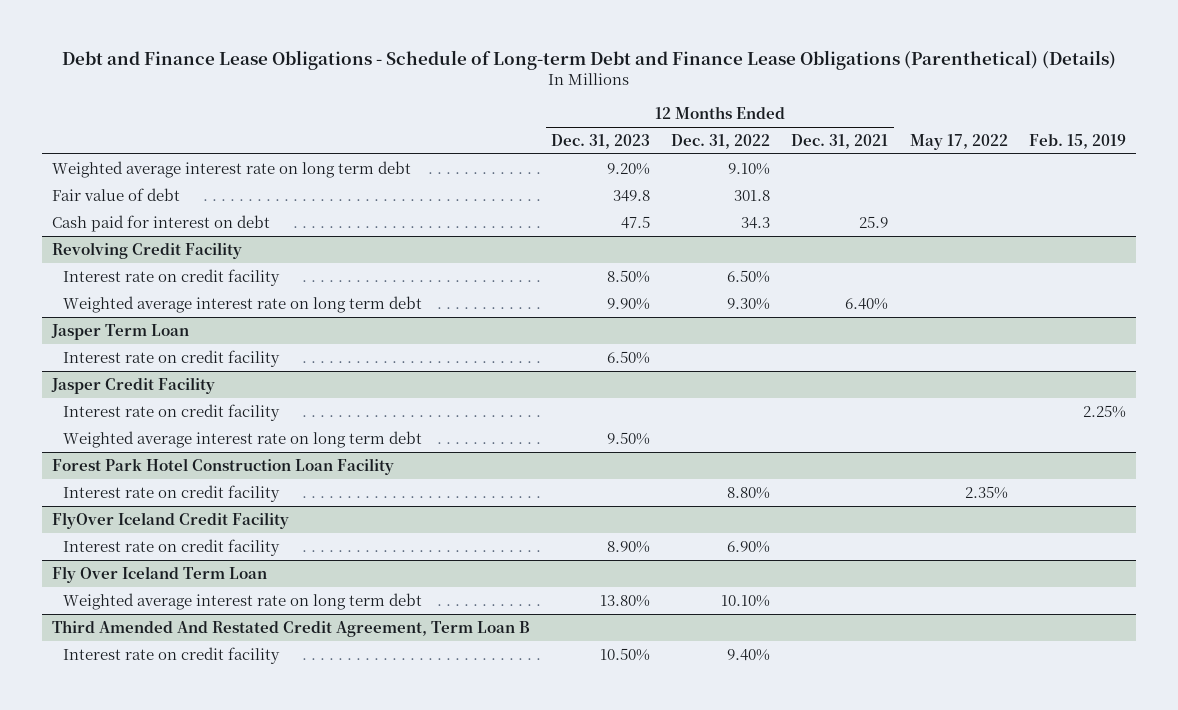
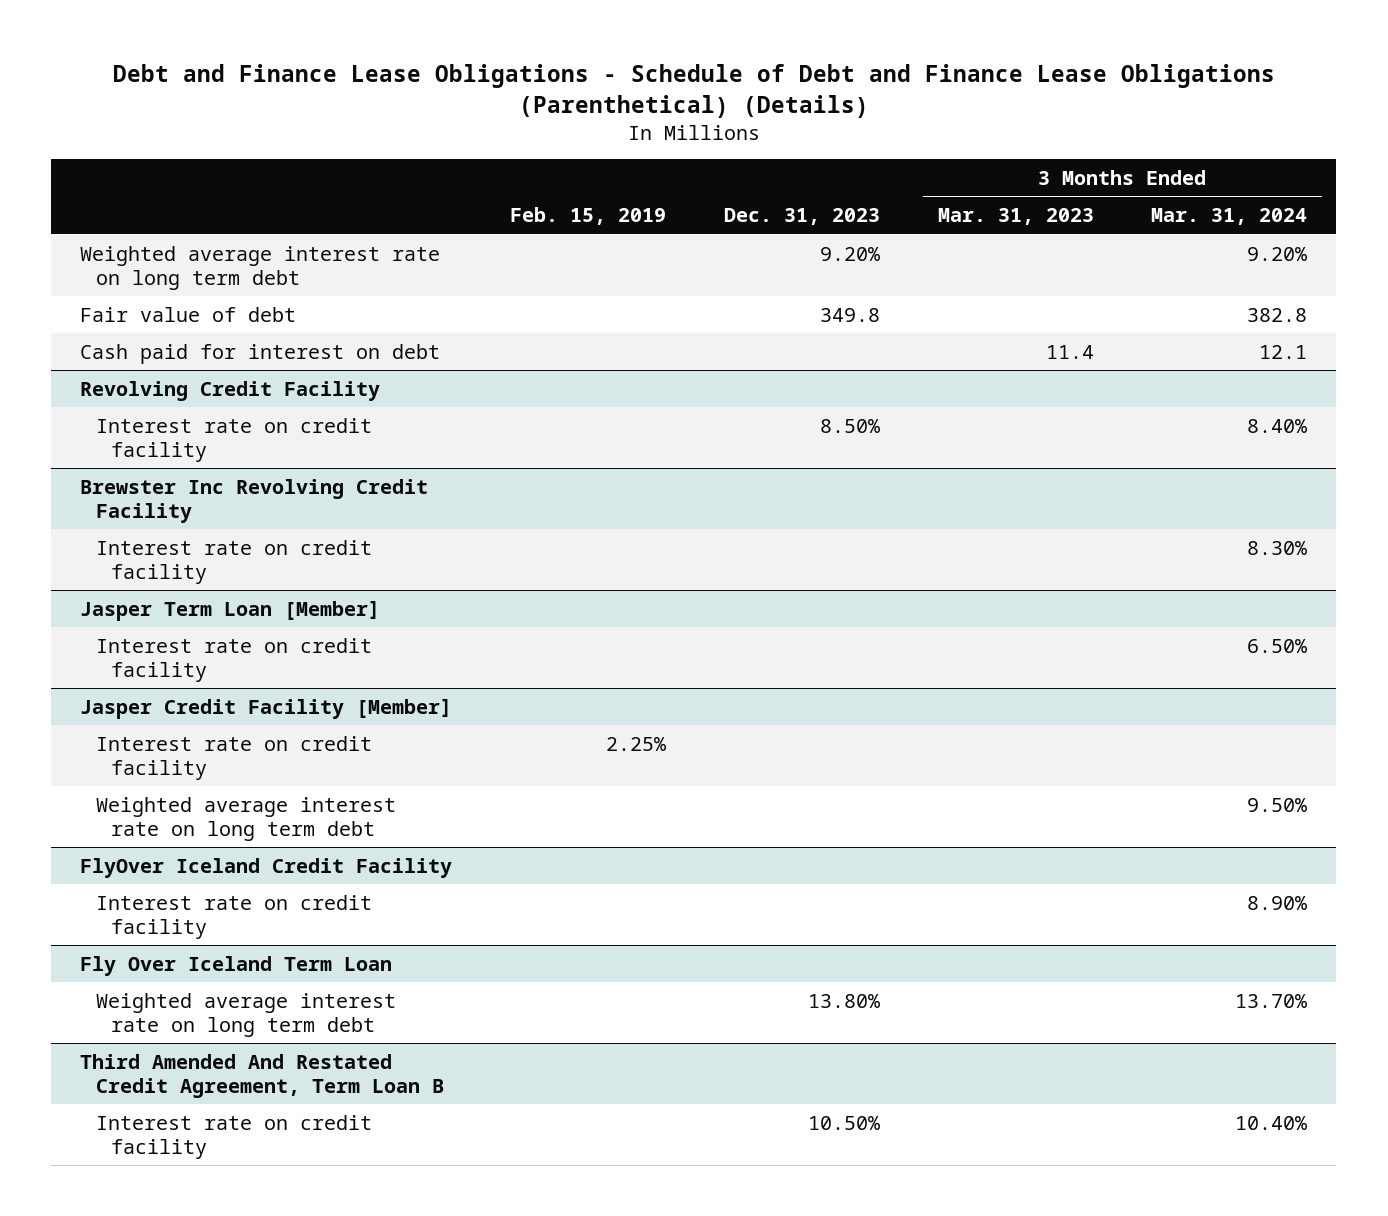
- Debt and Finance Lease Obligations - Schedule of Long-term Debt and Finance Lease Obligations (Parenthetical) (Details)
+ Debt and Finance Lease Obligations - Schedule of Debt and Finance Lease Obligations (Parenthetical) (Details)
- | 12 Months Ended Dec. 31, 2023 | 12 Months Ended Dec. 31, 2022 | 12 Months Ended Dec. 31, 2021 | May 17, 2022 | Feb. 15, 2019
+ | Feb. 15, 2019 | Dec. 31, 2023 | 3 Months Ended Mar. 31, 2023 | 3 Months Ended Mar. 31, 2024
@ Revolving Credit Facility
- Weighted average interest rate on long term debt | 9.90% | 9.30% | 6.40% | |
- Jasper Term Loan
+ Brewster Inc Revolving Credit Facility
+ Interest rate on credit facility | | | | 8.30%
+ Jasper Term Loan [Member]
- Jasper Credit Facility
+ Jasper Credit Facility [Member]
- Forest Park Hotel Construction Loan Facility
- Interest rate on credit facility | | 8.80% | | 2.35% |

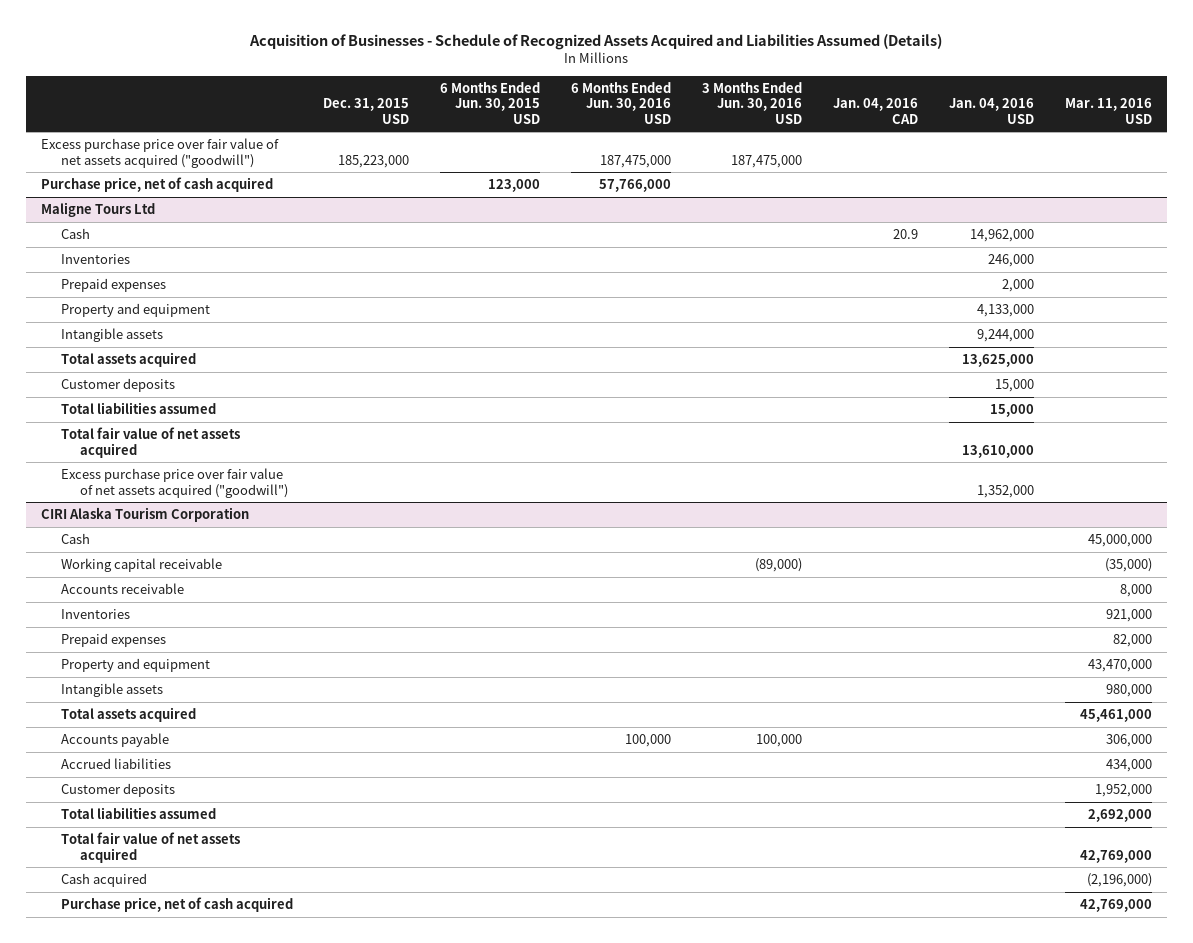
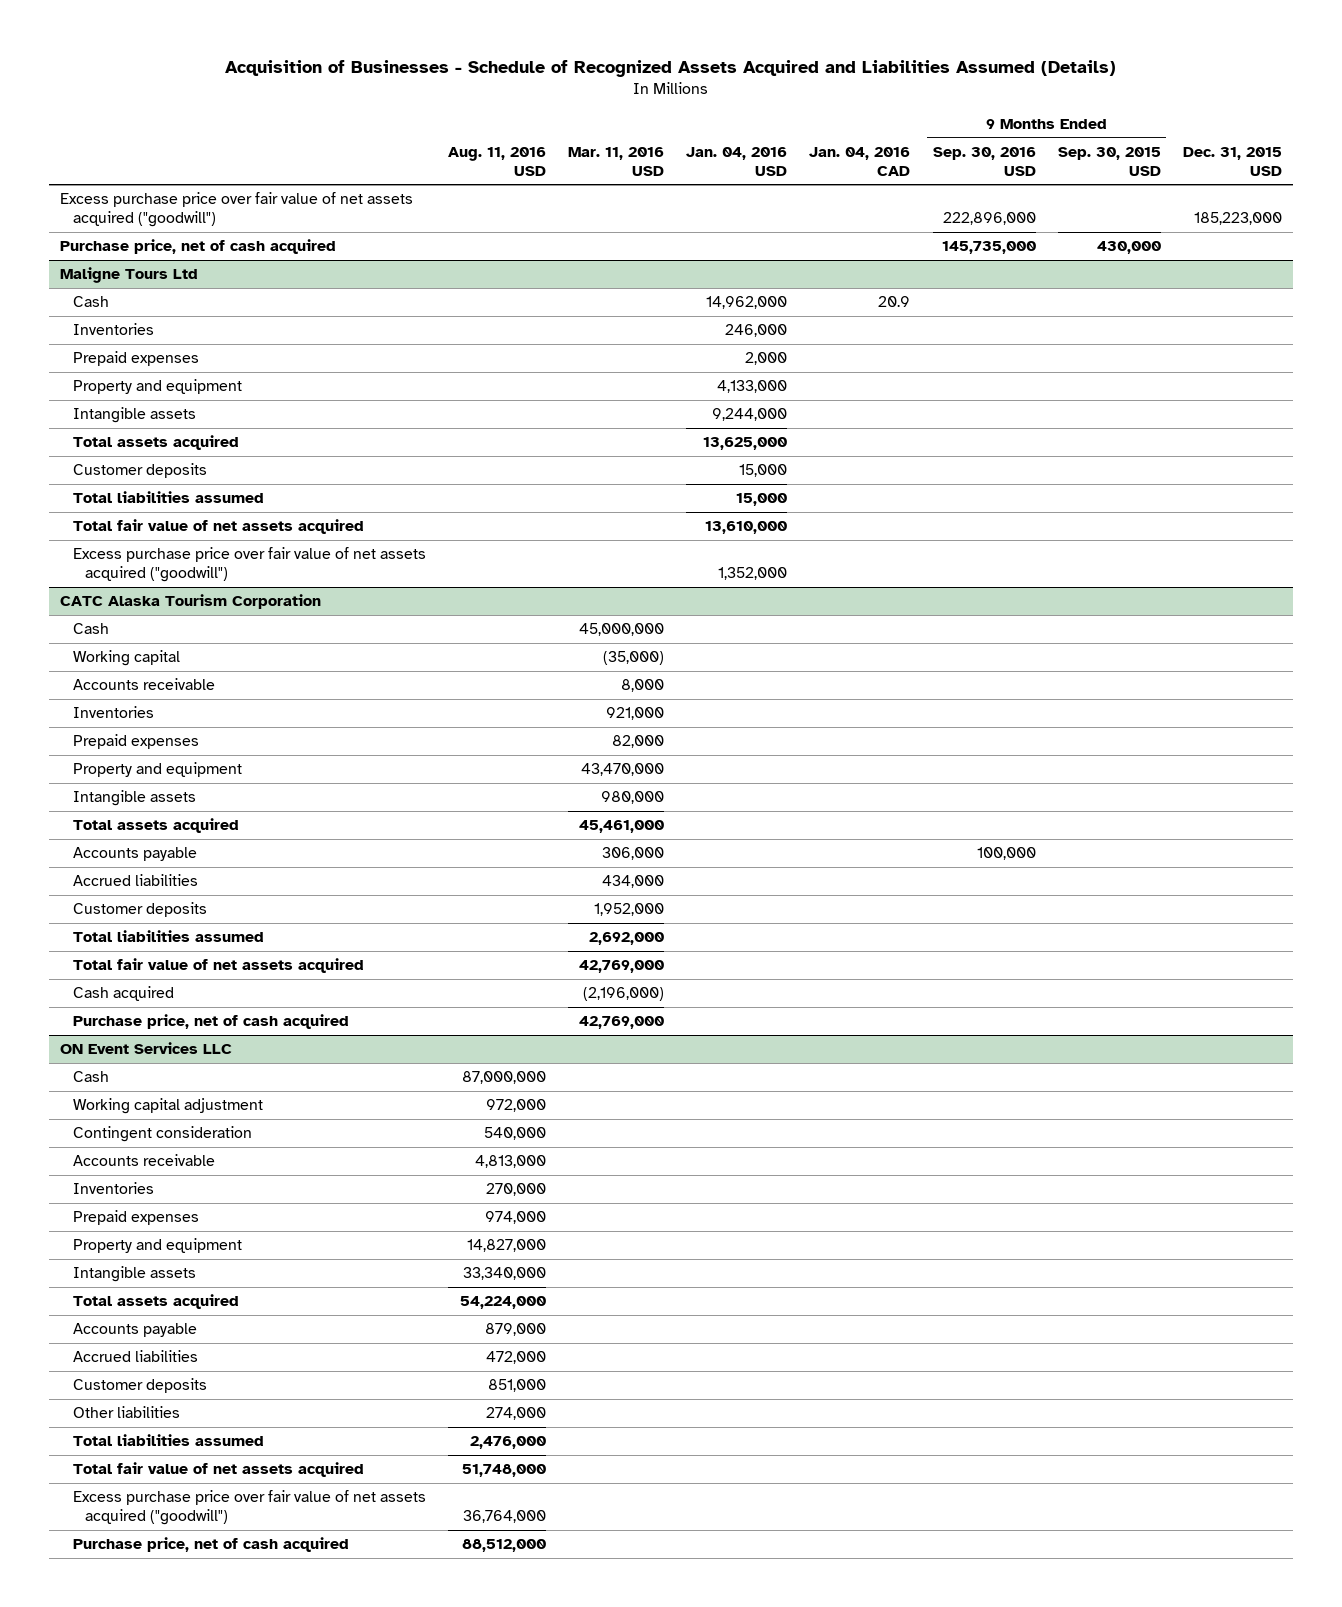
- | Dec. 31, 2015 USD | 6 Months Ended Jun. 30, 2015 USD | 6 Months Ended Jun. 30, 2016 USD | 3 Months Ended Jun. 30, 2016 USD | Jan. 04, 2016 CAD | Jan. 04, 2016 USD | Mar. 11, 2016 USD
+ | Aug. 11, 2016 USD | Mar. 11, 2016 USD | Jan. 04, 2016 USD | Jan. 04, 2016 CAD | 9 Months Ended Sep. 30, 2016 USD | 9 Months Ended Sep. 30, 2015 USD | Dec. 31, 2015 USD
- CIRI Alaska Tourism Corporation
+ CATC Alaska Tourism Corporation
- Working capital receivable | | | | (89,000) | | | (35,000)
+ Working capital | | (35,000) | | | | |
+ ON Event Services LLC
+ Cash | 87,000,000 | | | | | |
+ Working capital adjustment | 972,000 | | | | | |
+ Contingent consideration | 540,000 | | | | | |
+ Accounts receivable | 4,813,000 | | | | | |
+ Inventories | 270,000 | | | | | |
+ Prepaid expenses | 974,000 | | | | | |
+ Property and equipment | 14,827,000 | | | | | |
+ Intangible assets | 33,340,000 | | | | | |
+ Total assets acquired | 54,224,000 | | | | | |
+ Accounts payable | 879,000 | | | | | |
+ Accrued liabilities | 472,000 | | | | | |
+ Customer deposits | 851,000 | | | | | |
+ Other liabilities | 274,000 | | | | | |
+ Total liabilities assumed | 2,476,000 | | | | | |
+ Total fair value of net assets acquired | 51,748,000 | | | | | |
+ Excess purchase price over fair value of net assets acquired ("goodwill") | 36,764,000 | | | | | |
+ Purchase price, net of cash acquired | 88,512,000 | | | | | |

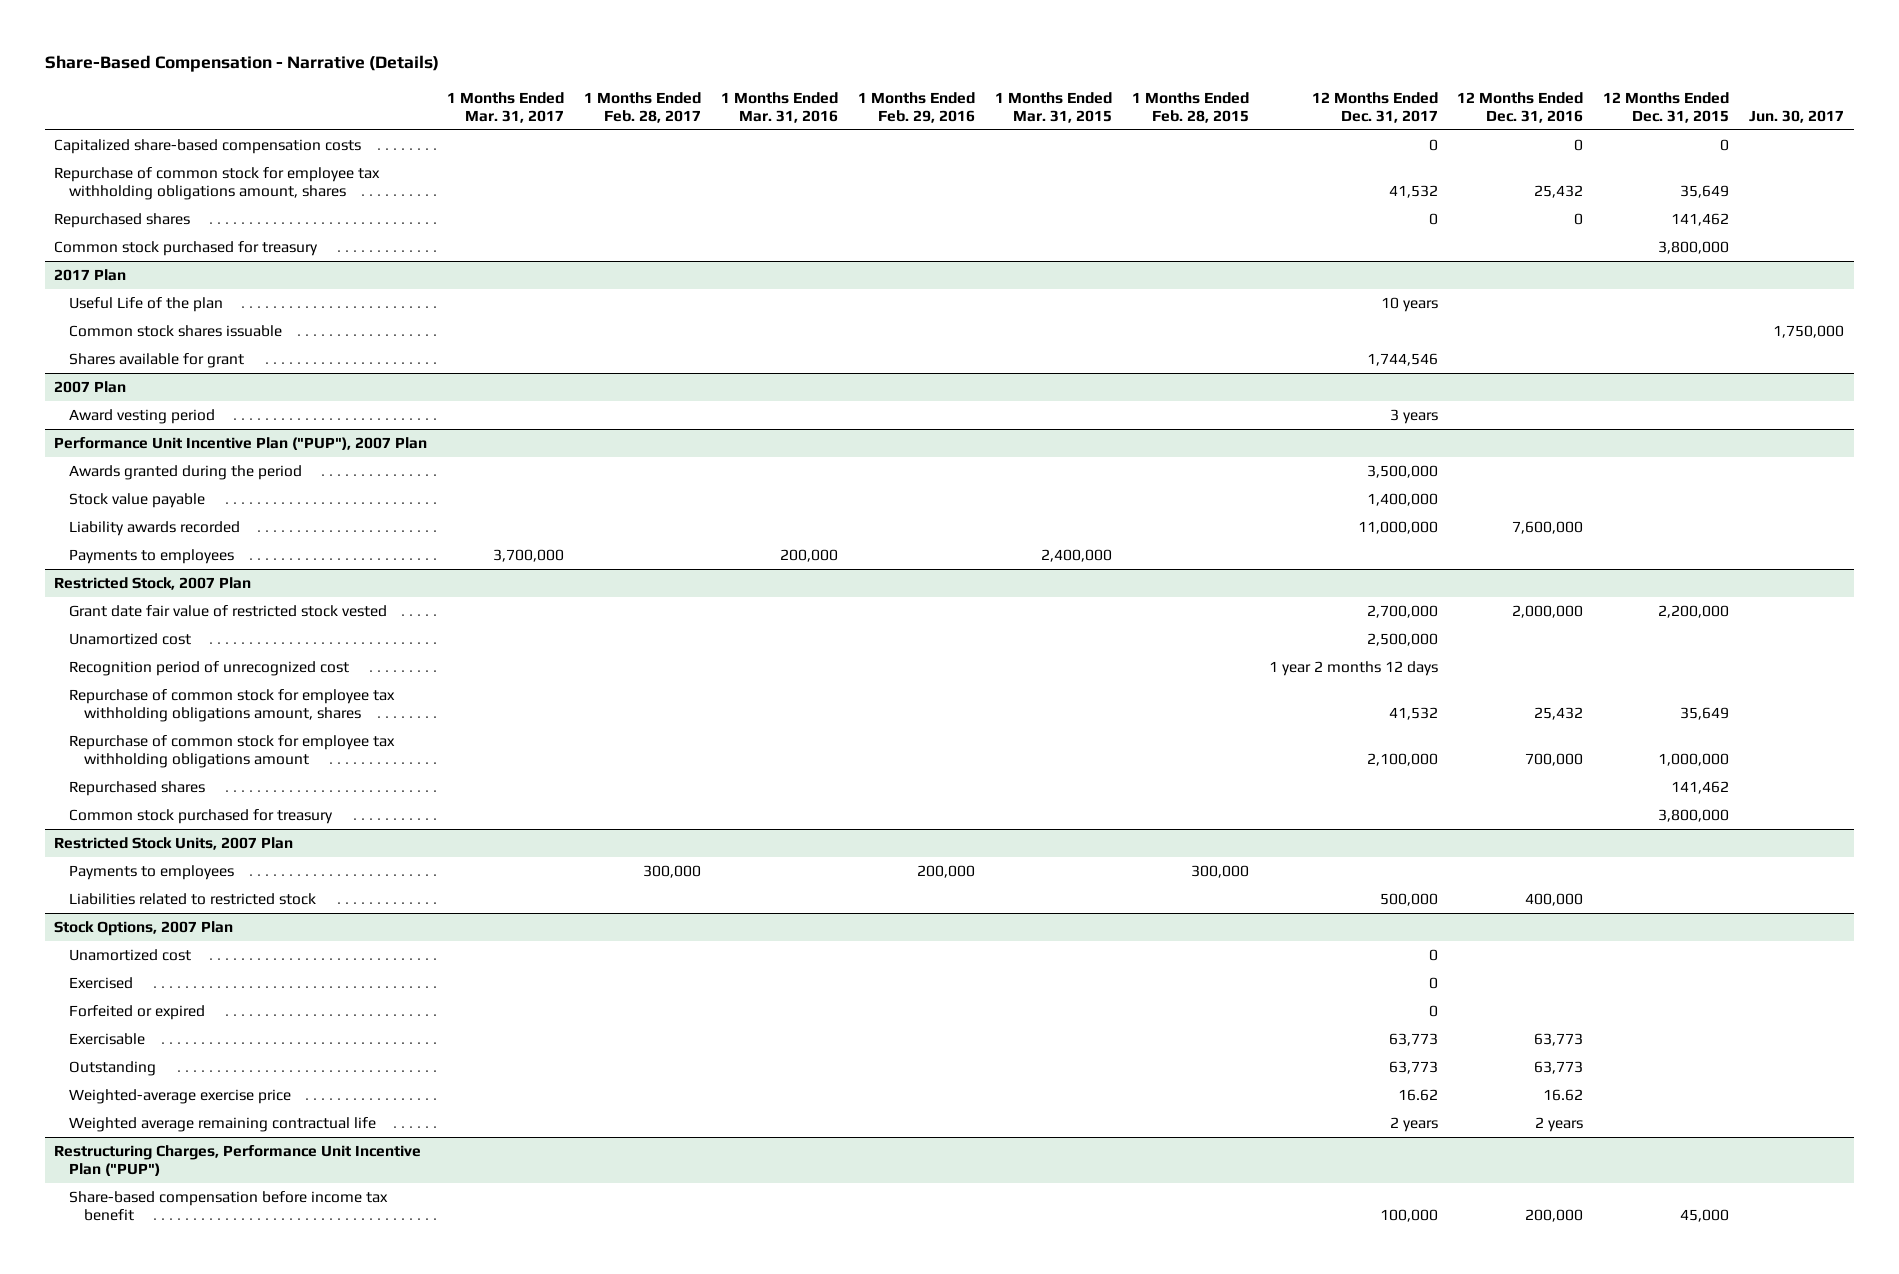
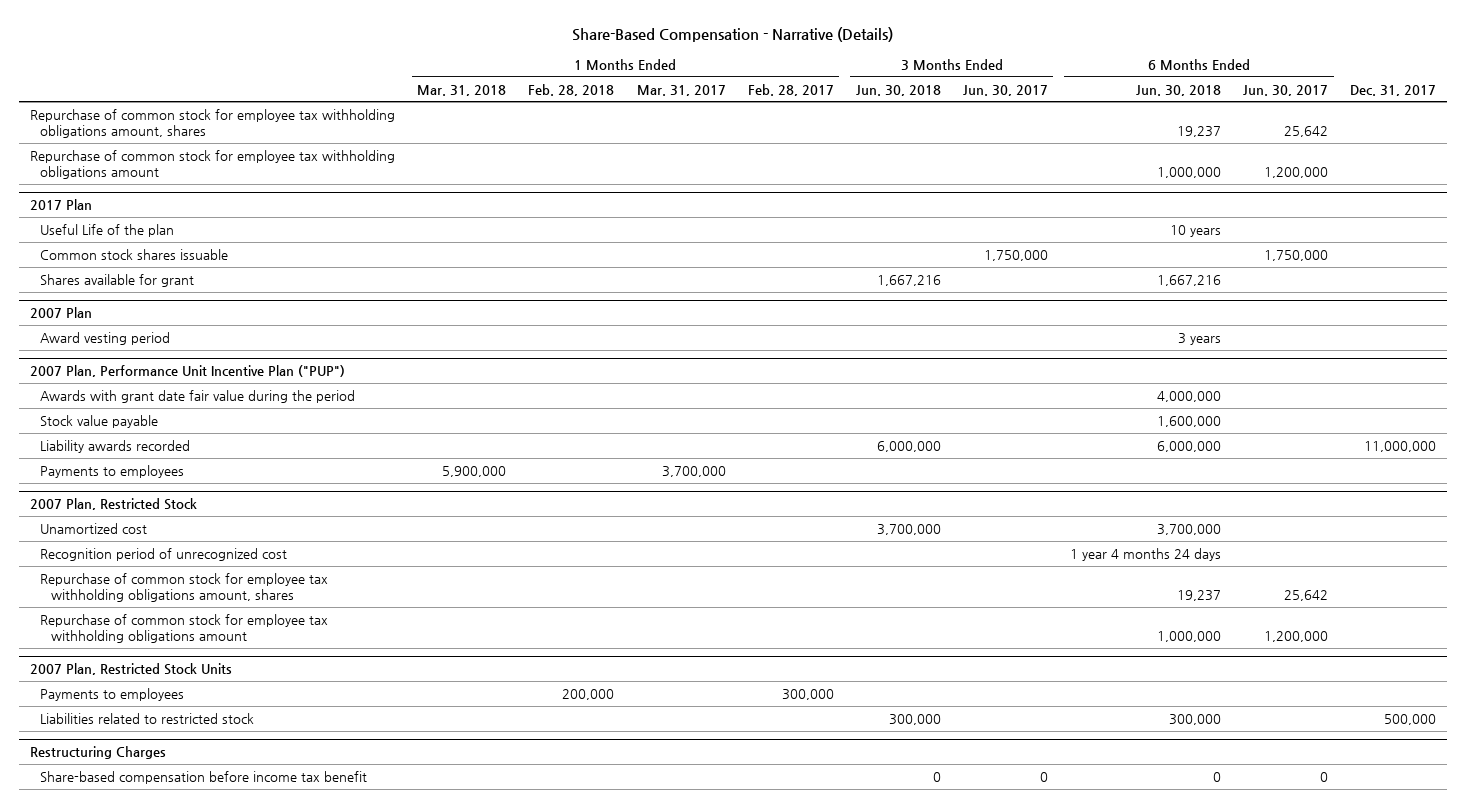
- | 1 Months Ended Mar. 31, 2017 | 1 Months Ended Feb. 28, 2017 | 1 Months Ended Mar. 31, 2016 | 1 Months Ended Feb. 29, 2016 | 1 Months Ended Mar. 31, 2015 | 1 Months Ended Feb. 28, 2015 | 12 Months Ended Dec. 31, 2017 | 12 Months Ended Dec. 31, 2016 | 12 Months Ended Dec. 31, 2015 | Jun. 30, 2017
+ | 1 Months Ended Mar. 31, 2018 | 1 Months Ended Feb. 28, 2018 | 1 Months Ended Mar. 31, 2017 | 1 Months Ended Feb. 28, 2017 | 3 Months Ended Jun. 30, 2018 | 3 Months Ended Jun. 30, 2017 | 6 Months Ended Jun. 30, 2018 | 6 Months Ended Jun. 30, 2017 | Dec. 31, 2017
- Capitalized share-based compensation costs | | | | | | | 0 | 0 | 0 |
- Repurchased shares | | | | | | | 0 | 0 | 141,462 |
- Common stock purchased for treasury | | | | | | | | | 3,800,000 |
+ Repurchase of common stock for employee tax withholding obligations amount | | | | | | | 1,000,000 | 1,200,000 |
- Performance Unit Incentive Plan ("PUP"), 2007 Plan
- Awards granted during the period | | | | | | | 3,500,000 | | |
+ 2007 Plan, Performance Unit Incentive Plan ("PUP")
+ Awards with grant date fair value during the period | | | | | | | 4,000,000 | |
- Restricted Stock, 2007 Plan
- Grant date fair value of restricted stock vested | | | | | | | 2,700,000 | 2,000,000 | 2,200,000 |
+ 2007 Plan, Restricted Stock
- Repurchased shares | | | | | | | | | 141,462 |
- Common stock purchased for treasury | | | | | | | | | 3,800,000 |
- Restricted Stock Units, 2007 Plan
+ 2007 Plan, Restricted Stock Units
- Stock Options, 2007 Plan
- Unamortized cost | | | | | | | 0 | | |
- Exercised | | | | | | | 0 | | |
- Forfeited or expired | | | | | | | 0 | | |
- Exercisable | | | | | | | 63,773 | 63,773 | |
- Outstanding | | | | | | | 63,773 | 63,773 | |
- Weighted-average exercise price | | | | | | | 16.62 | 16.62 | |
- Weighted average remaining contractual life | | | | | | | 2 years | 2 years | |
- Restructuring Charges, Performance Unit Incentive Plan ("PUP")
+ Restructuring Charges

